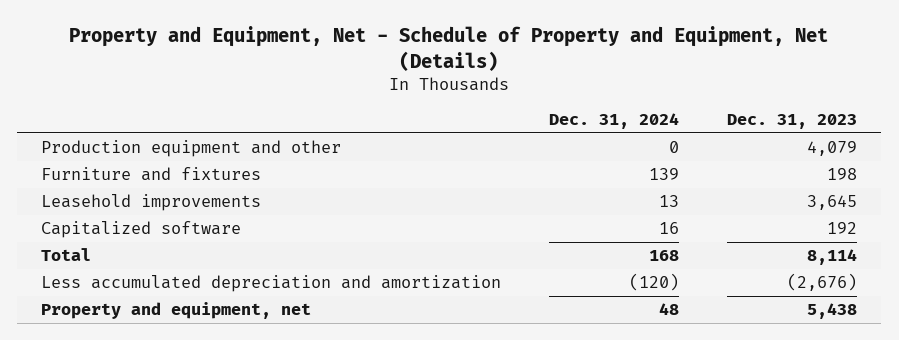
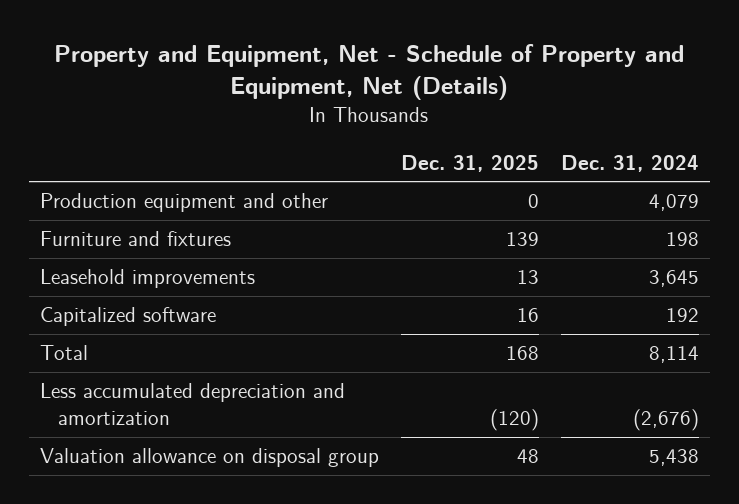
- | Dec. 31, 2024 | Dec. 31, 2023
+ | Dec. 31, 2025 | Dec. 31, 2024
- Production equipment and other | 0 | 4,079
- Furniture and fixtures | 139 | 198
- Leasehold improvements | 13 | 3,645
- Capitalized software | 16 | 192
- Total | 168 | 8,114
- Less accumulated depreciation and amortization | (120) | (2,676)
- Property and equipment, net | 48 | 5,438
+ Production equipment and other | 0 | 4,079
+ Furniture and fixtures | 139 | 198
+ Leasehold improvements | 13 | 3,645
+ Capitalized software | 16 | 192
+ Total | 168 | 8,114
+ Less accumulated depreciation and amortization | (120) | (2,676)
+ Valuation allowance on disposal group | 48 | 5,438

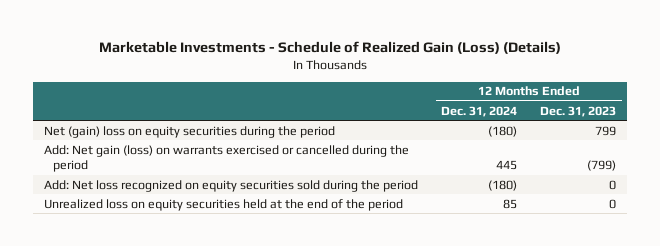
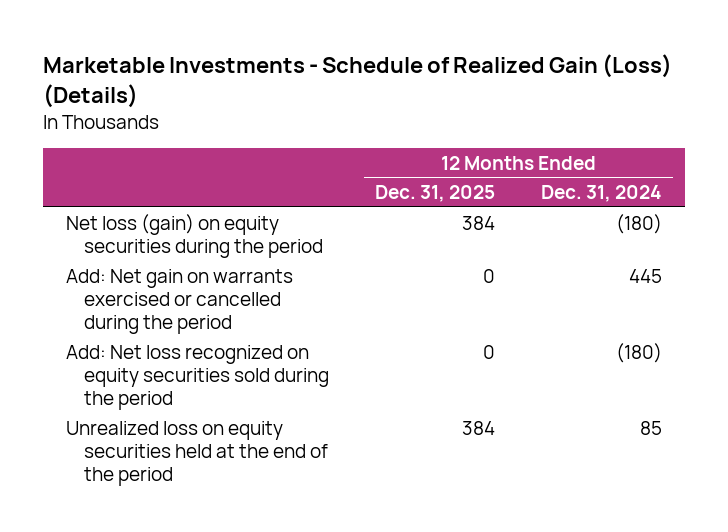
- | 12 Months Ended Dec. 31, 2024 | 12 Months Ended Dec. 31, 2023
+ | 12 Months Ended Dec. 31, 2025 | 12 Months Ended Dec. 31, 2024
- Net (gain) loss on equity securities during the period | (180) | 799
- Add: Net gain (loss) on warrants exercised or cancelled during the period | 445 | (799)
+ Net loss (gain) on equity securities during the period | 384 | (180)
+ Add: Net gain on warrants exercised or cancelled during the period | 0 | 445

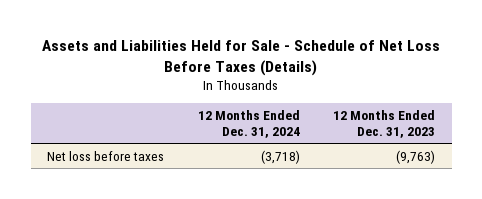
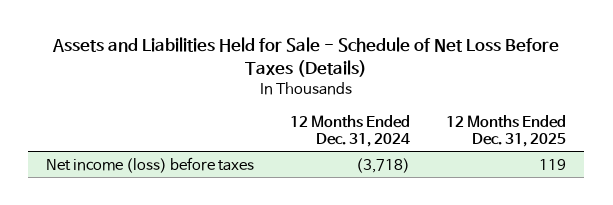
- | 12 Months Ended Dec. 31, 2024 | 12 Months Ended Dec. 31, 2023
+ | 12 Months Ended Dec. 31, 2024 | 12 Months Ended Dec. 31, 2025
- Net loss before taxes | (3,718) | (9,763)
+ Net income (loss) before taxes | (3,718) | 119

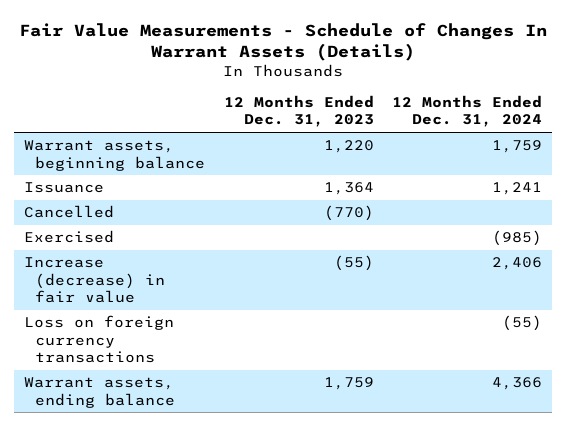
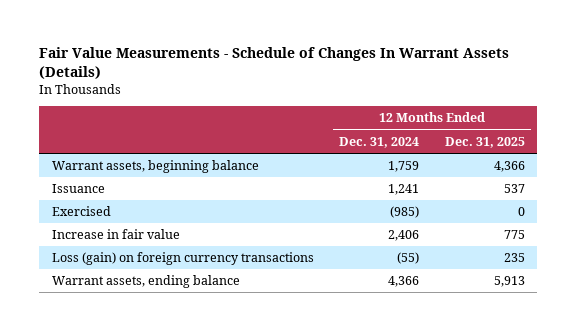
- | 12 Months Ended Dec. 31, 2023 | 12 Months Ended Dec. 31, 2024
+ | 12 Months Ended Dec. 31, 2024 | 12 Months Ended Dec. 31, 2025
- Cancelled | (770) |
- Increase (decrease) in fair value | (55) | 2,406
- Loss on foreign currency transactions | | (55)
+ Increase in fair value | 2,406 | 775
+ Loss (gain) on foreign currency transactions | (55) | 235

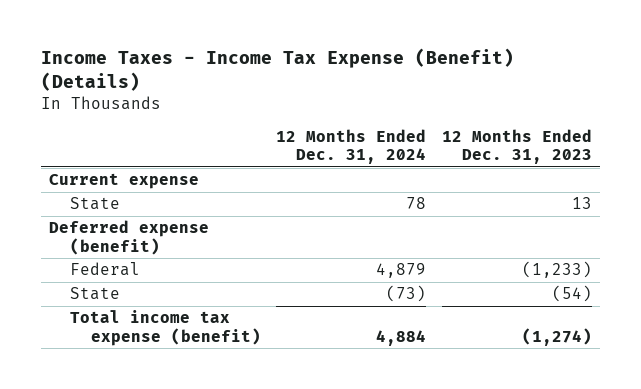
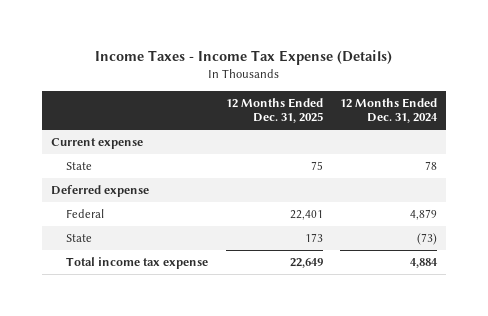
- Income Taxes - Income Tax Expense (Benefit) (Details)
+ Income Taxes - Income Tax Expense (Details)
- | 12 Months Ended Dec. 31, 2024 | 12 Months Ended Dec. 31, 2023
+ | 12 Months Ended Dec. 31, 2025 | 12 Months Ended Dec. 31, 2024
- Deferred expense (benefit)
+ Deferred expense
- Total income tax expense (benefit) | 4,884 | (1,274)
+ Total income tax expense | 22,649 | 4,884

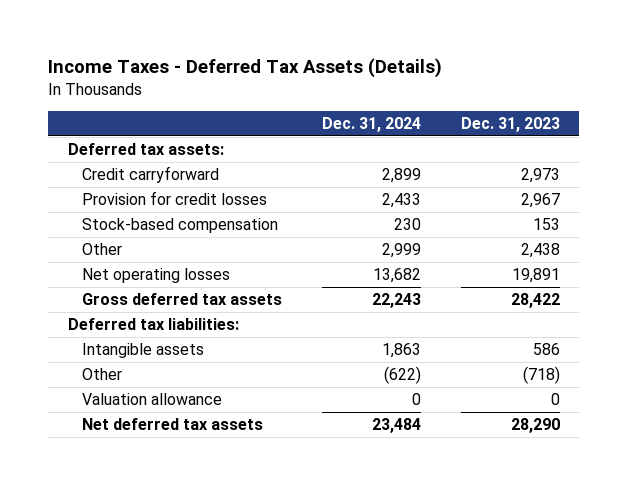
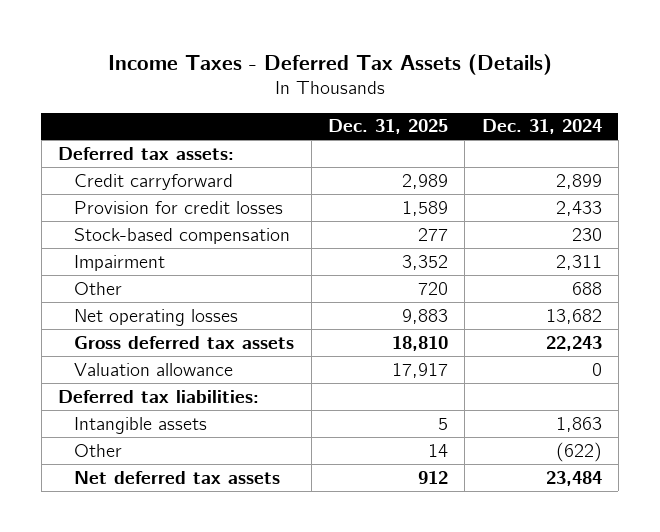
- | Dec. 31, 2024 | Dec. 31, 2023
+ | Dec. 31, 2025 | Dec. 31, 2024
- Other | 2,999 | 2,438
+ Impairment | 3,352 | 2,311
+ Other | 720 | 688
moved up: Valuation allowance | 17,917 | 0

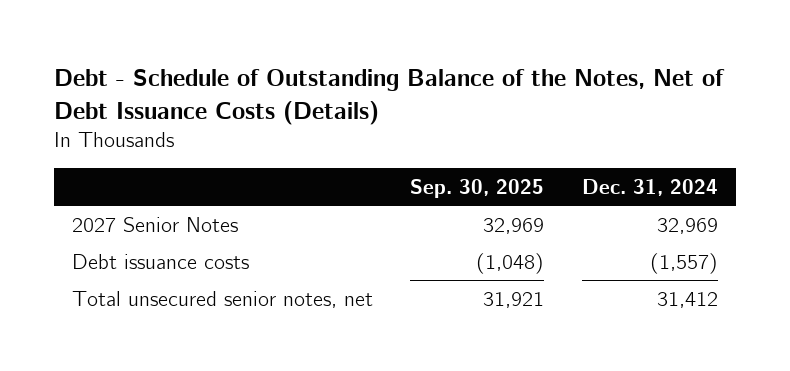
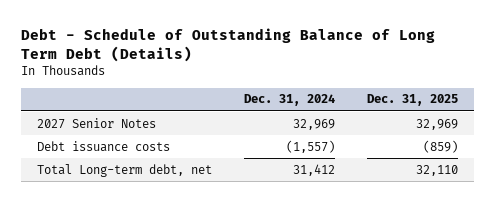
- Debt - Schedule of Outstanding Balance of the Notes, Net of Debt Issuance Costs (Details)
+ Debt - Schedule of Outstanding Balance of Long Term Debt (Details)
- | Sep. 30, 2025 | Dec. 31, 2024
+ | Dec. 31, 2024 | Dec. 31, 2025
- Total unsecured senior notes, net | 31,921 | 31,412
+ Total Long-term debt, net | 31,412 | 32,110

